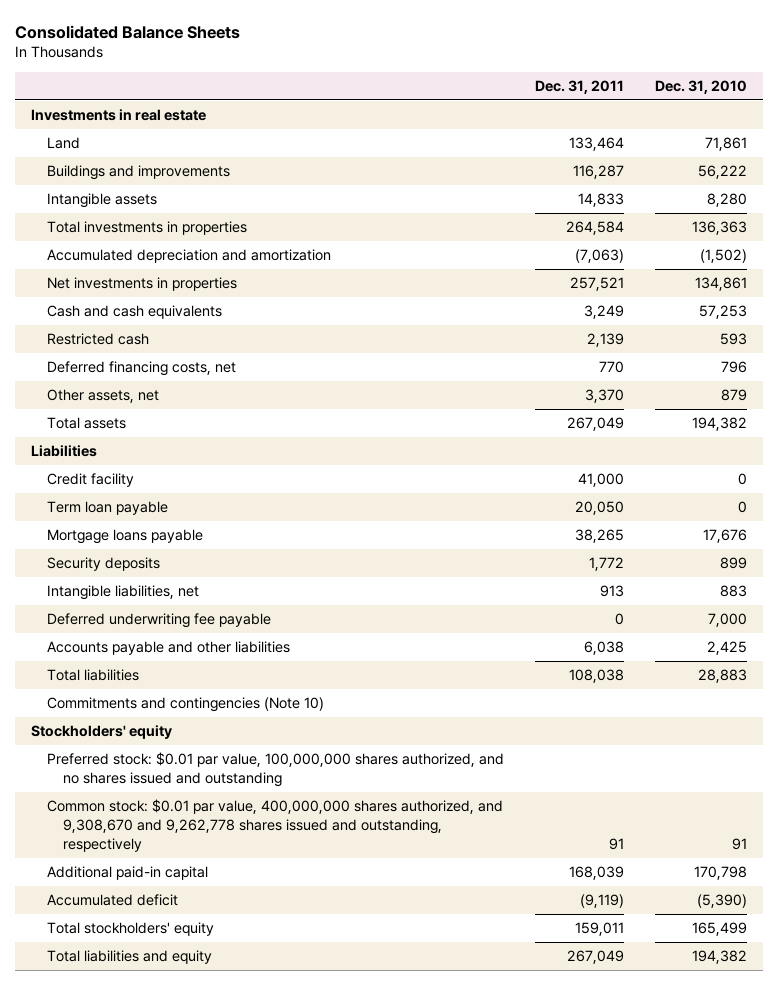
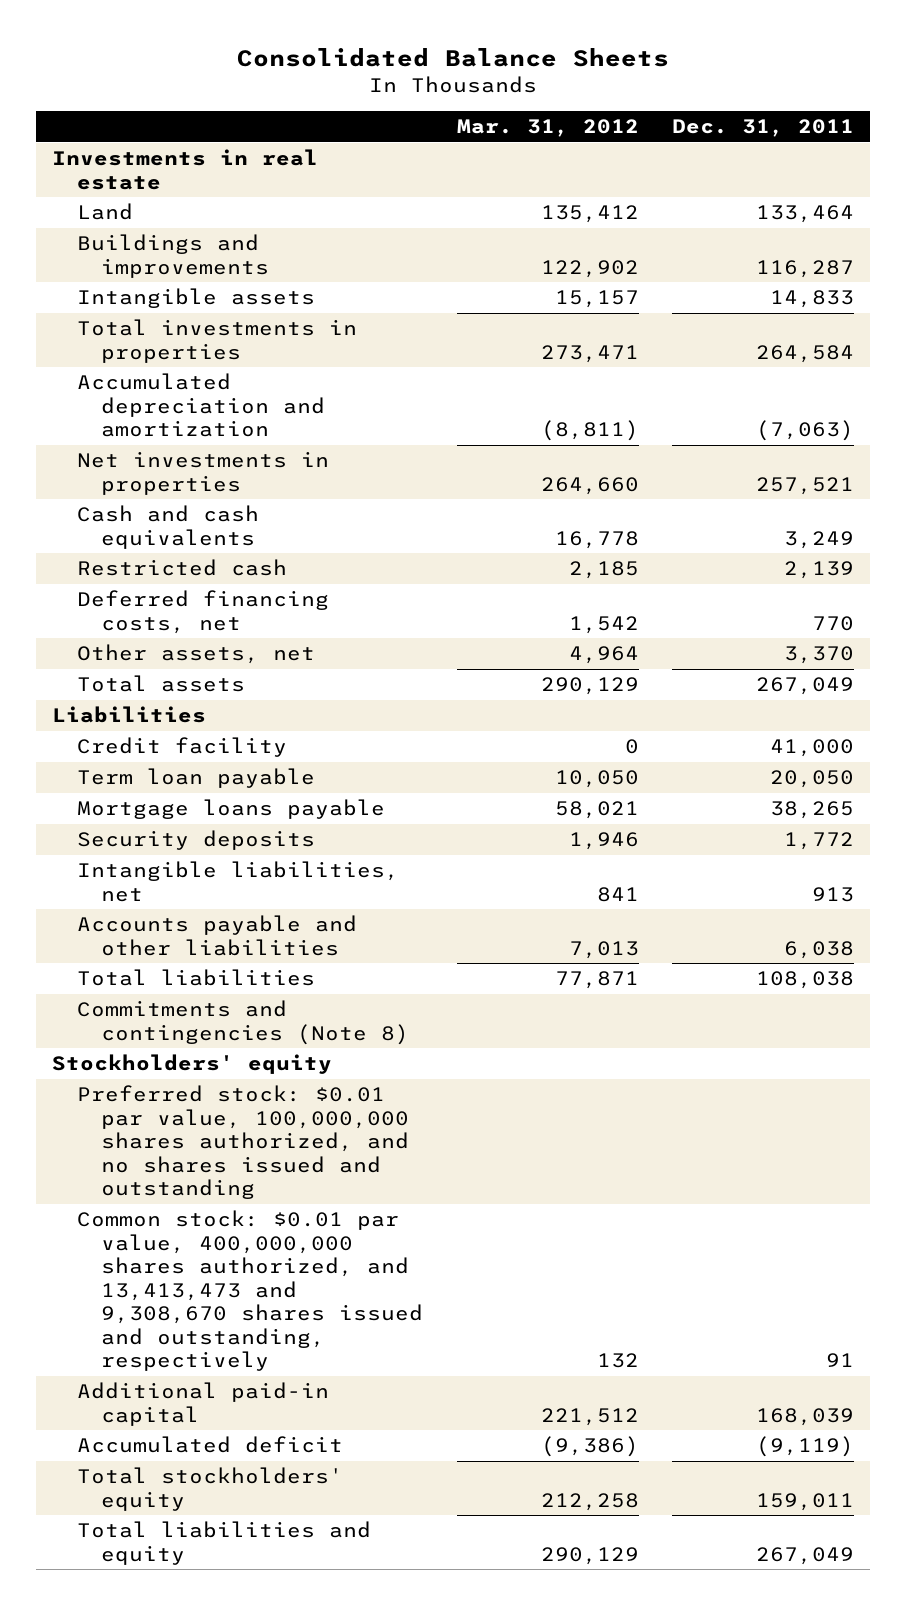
- | Dec. 31, 2011 | Dec. 31, 2010
+ | Mar. 31, 2012 | Dec. 31, 2011
- Deferred underwriting fee payable | 0 | 7,000
- Commitments and contingencies (Note 10)
+ Commitments and contingencies (Note 8)
- Common stock: $0.01 par value, 400,000,000 shares authorized, and 9,308,670 and 9,262,778 shares issued and outstanding, respectively | 91 | 91
+ Common stock: $0.01 par value, 400,000,000 shares authorized, and 13,413,473 and 9,308,670 shares issued and outstanding, respectively | 132 | 91

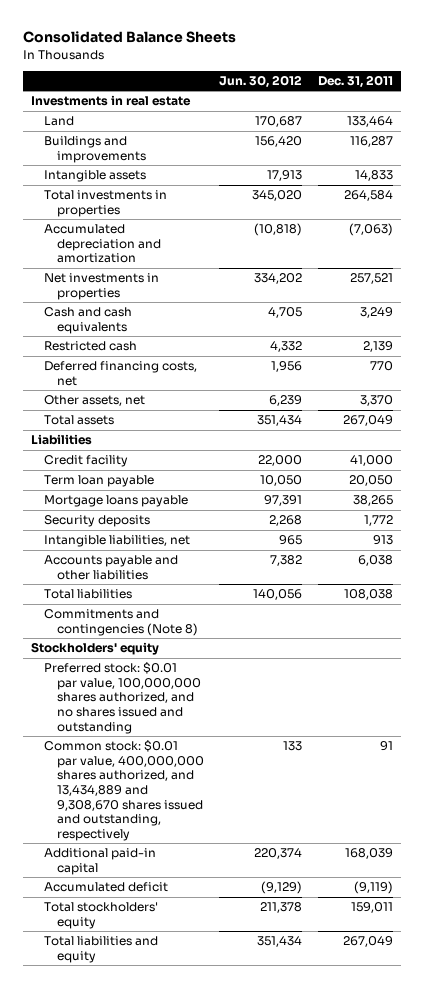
- | Mar. 31, 2012 | Dec. 31, 2011
+ | Jun. 30, 2012 | Dec. 31, 2011
- Common stock: $0.01 par value, 400,000,000 shares authorized, and 13,413,473 and 9,308,670 shares issued and outstanding, respectively | 132 | 91
+ Common stock: $0.01 par value, 400,000,000 shares authorized, and 13,434,889 and 9,308,670 shares issued and outstanding, respectively | 133 | 91

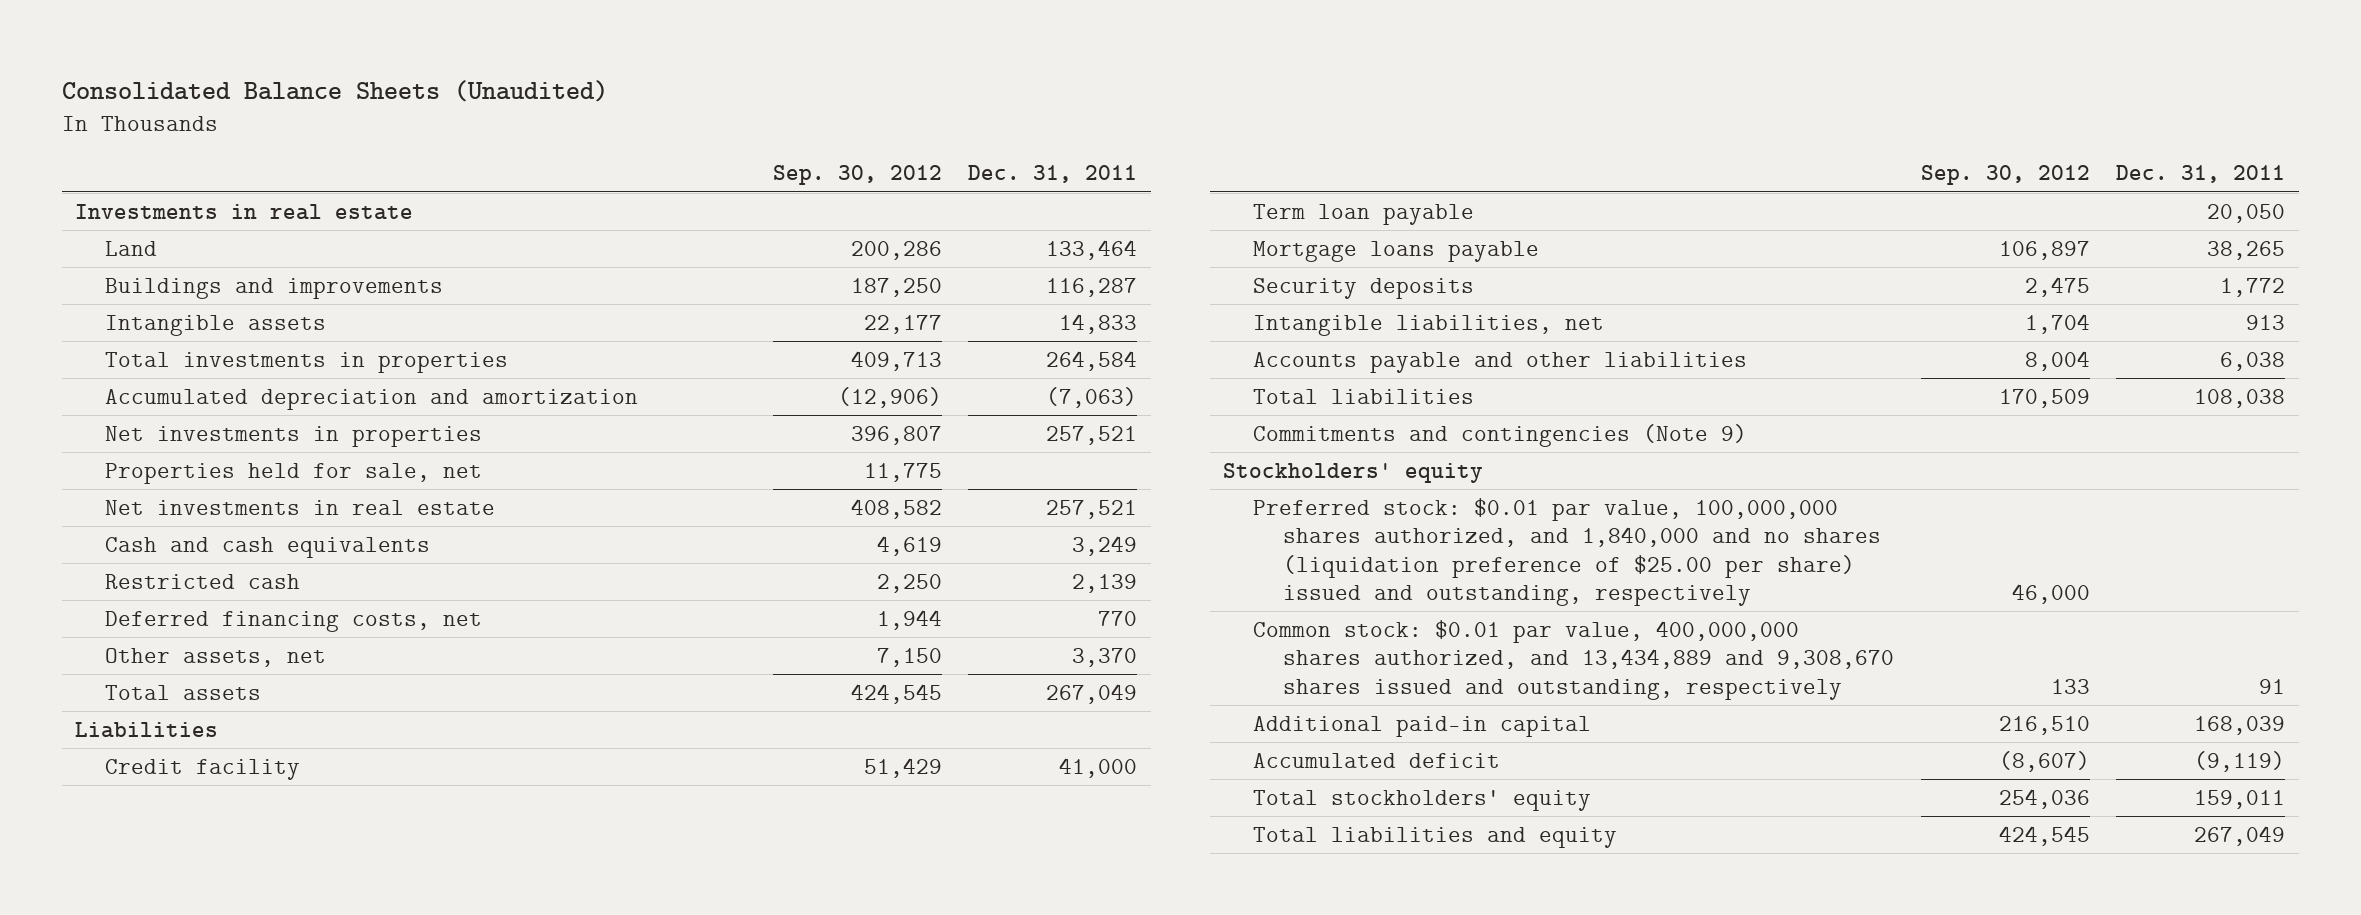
- Consolidated Balance Sheets
+ Consolidated Balance Sheets (Unaudited)
- | Jun. 30, 2012 | Dec. 31, 2011
+ | Sep. 30, 2012 | Dec. 31, 2011
+ Properties held for sale, net | 11,775 |
+ Net investments in real estate | 408,582 | 257,521
- Commitments and contingencies (Note 8)
+ Commitments and contingencies (Note 9)
- Preferred stock: $0.01 par value, 100,000,000 shares authorized, and no shares issued and outstanding
+ Preferred stock: $0.01 par value, 100,000,000 shares authorized, and 1,840,000 and no shares (liquidation preference of $25.00 per share) issued and outstanding, respectively | 46,000 |

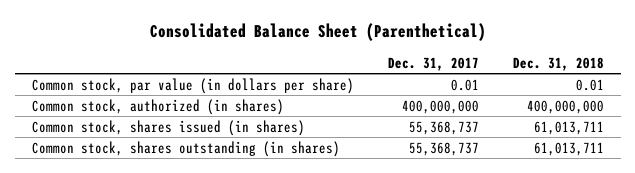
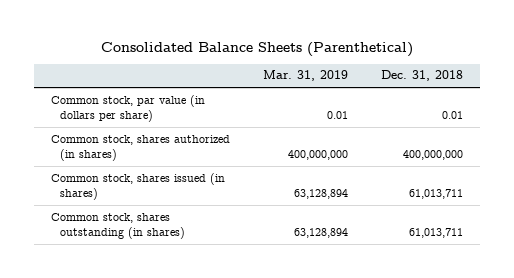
- Consolidated Balance Sheet (Parenthetical)
+ Consolidated Balance Sheets (Parenthetical)
- | Dec. 31, 2017 | Dec. 31, 2018
+ | Mar. 31, 2019 | Dec. 31, 2018
- Common stock, authorized (in shares) | 400,000,000 | 400,000,000
+ Common stock, shares authorized (in shares) | 400,000,000 | 400,000,000

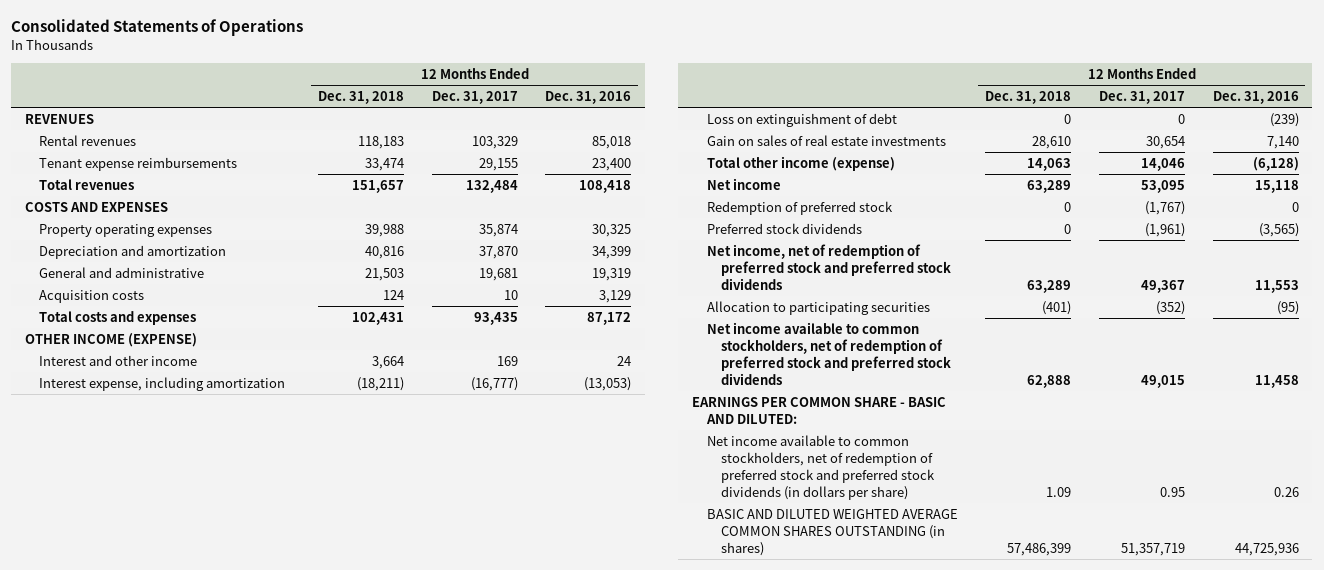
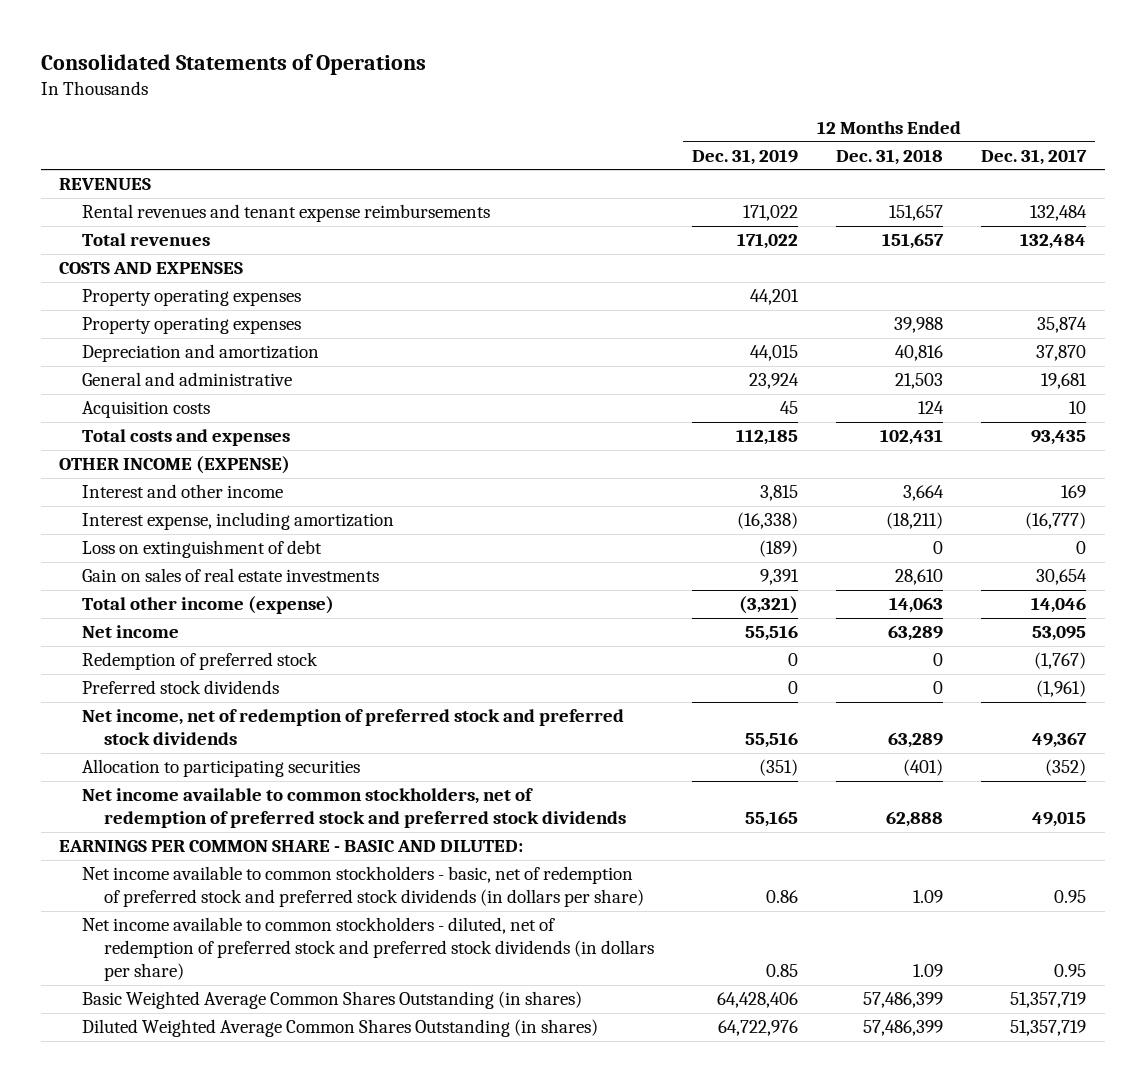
- | 12 Months Ended Dec. 31, 2018 | 12 Months Ended Dec. 31, 2017 | 12 Months Ended Dec. 31, 2016
+ | 12 Months Ended Dec. 31, 2019 | 12 Months Ended Dec. 31, 2018 | 12 Months Ended Dec. 31, 2017
- Rental revenues | 118,183 | 103,329 | 85,018
- Tenant expense reimbursements | 33,474 | 29,155 | 23,400
+ Rental revenues and tenant expense reimbursements | 171,022 | 151,657 | 132,484
+ Property operating expenses | 44,201 | |
- Net income available to common stockholders, net of redemption of preferred stock and preferred stock dividends (in dollars per share) | 1.09 | 0.95 | 0.26
- BASIC AND DILUTED WEIGHTED AVERAGE COMMON SHARES OUTSTANDING (in shares) | 57,486,399 | 51,357,719 | 44,725,936
+ Net income available to common stockholders - basic, net of redemption of preferred stock and preferred stock dividends (in dollars per share) | 0.86 | 1.09 | 0.95
+ Net income available to common stockholders - diluted, net of redemption of preferred stock and preferred stock dividends (in dollars per share) | 0.85 | 1.09 | 0.95
+ Basic Weighted Average Common Shares Outstanding (in shares) | 64,428,406 | 57,486,399 | 51,357,719
+ Diluted Weighted Average Common Shares Outstanding (in shares) | 64,722,976 | 57,486,399 | 51,357,719

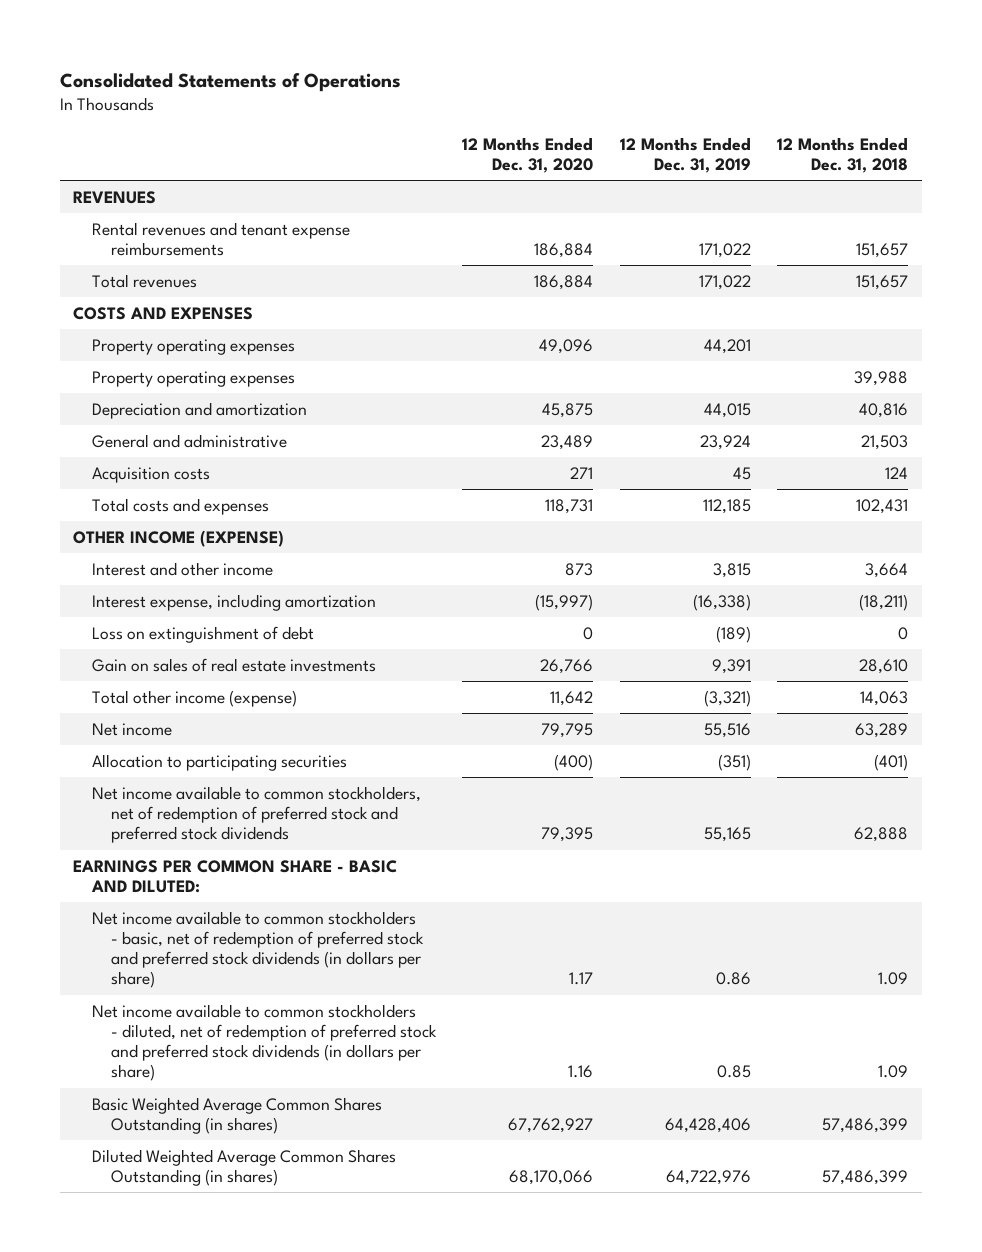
- | 12 Months Ended Dec. 31, 2019 | 12 Months Ended Dec. 31, 2018 | 12 Months Ended Dec. 31, 2017
+ | 12 Months Ended Dec. 31, 2020 | 12 Months Ended Dec. 31, 2019 | 12 Months Ended Dec. 31, 2018
- Redemption of preferred stock | 0 | 0 | (1,767)
- Preferred stock dividends | 0 | 0 | (1,961)
- Net income, net of redemption of preferred stock and preferred stock dividends | 55,516 | 63,289 | 49,367

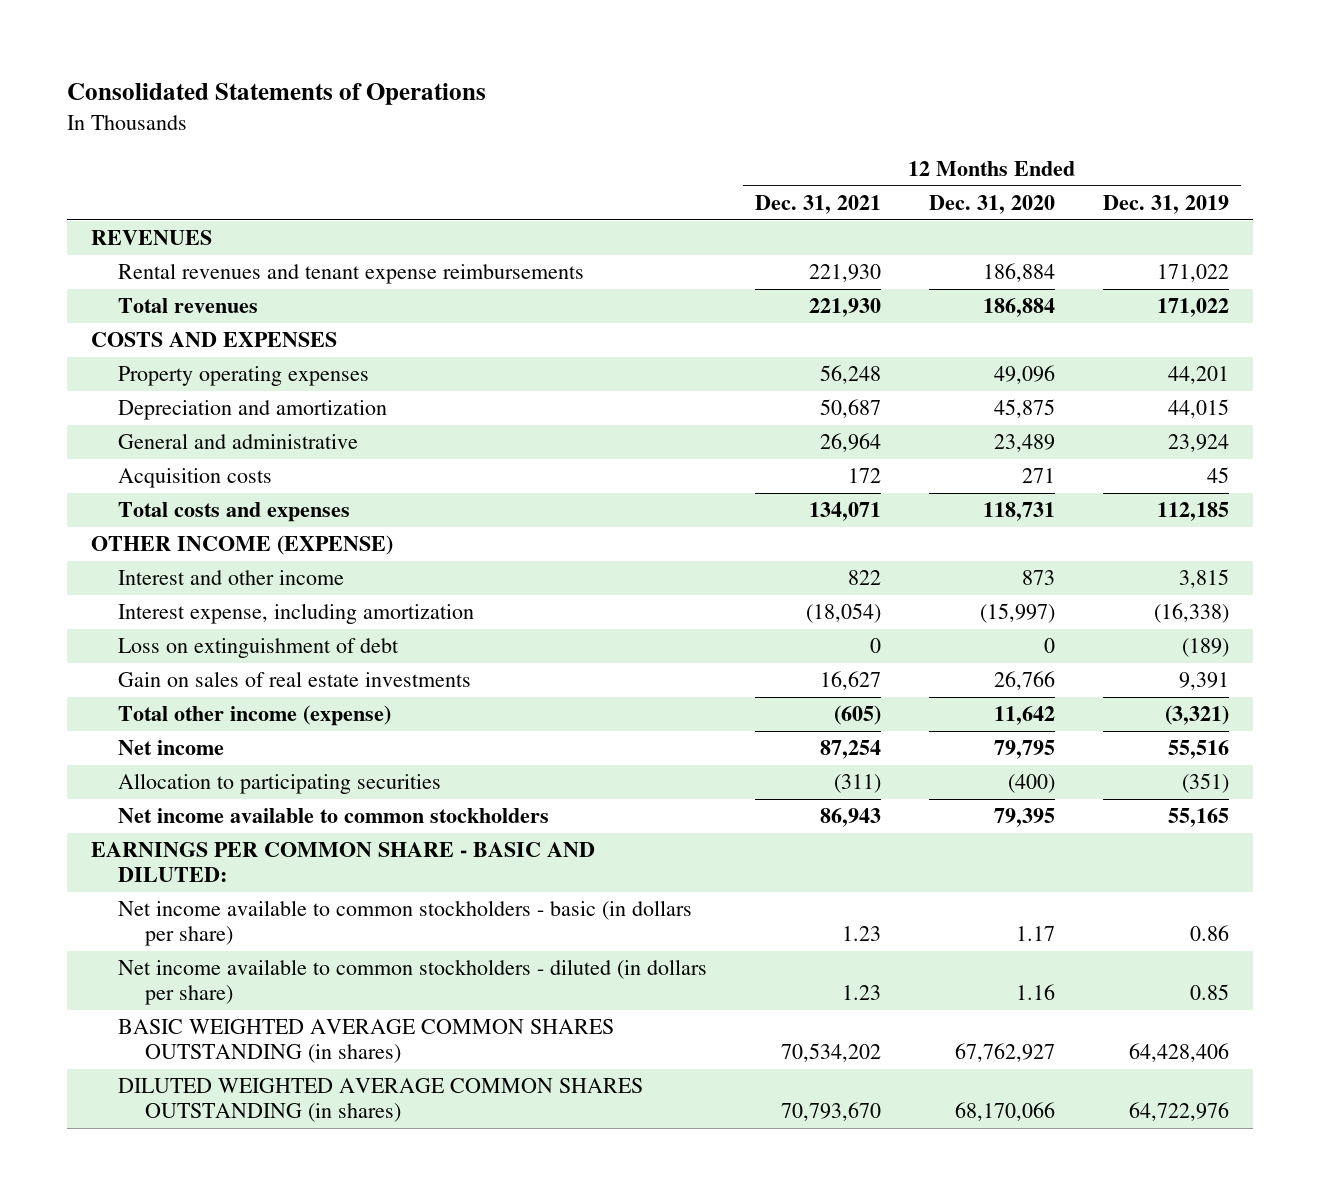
- | 12 Months Ended Dec. 31, 2020 | 12 Months Ended Dec. 31, 2019 | 12 Months Ended Dec. 31, 2018
+ | 12 Months Ended Dec. 31, 2021 | 12 Months Ended Dec. 31, 2020 | 12 Months Ended Dec. 31, 2019
- Property operating expenses | | | 39,988
- Net income available to common stockholders, net of redemption of preferred stock and preferred stock dividends | 79,395 | 55,165 | 62,888
+ Net income available to common stockholders | 86,943 | 79,395 | 55,165
- Net income available to common stockholders - basic, net of redemption of preferred stock and preferred stock dividends (in dollars per share) | 1.17 | 0.86 | 1.09
- Net income available to common stockholders - diluted, net of redemption of preferred stock and preferred stock dividends (in dollars per share) | 1.16 | 0.85 | 1.09
- Basic Weighted Average Common Shares Outstanding (in shares) | 67,762,927 | 64,428,406 | 57,486,399
- Diluted Weighted Average Common Shares Outstanding (in shares) | 68,170,066 | 64,722,976 | 57,486,399
+ Net income available to common stockholders - basic (in dollars per share) | 1.23 | 1.17 | 0.86
+ Net income available to common stockholders - diluted (in dollars per share) | 1.23 | 1.16 | 0.85
+ BASIC WEIGHTED AVERAGE COMMON SHARES OUTSTANDING (in shares) | 70,534,202 | 67,762,927 | 64,428,406
+ DILUTED WEIGHTED AVERAGE COMMON SHARES OUTSTANDING (in shares) | 70,793,670 | 68,170,066 | 64,722,976

